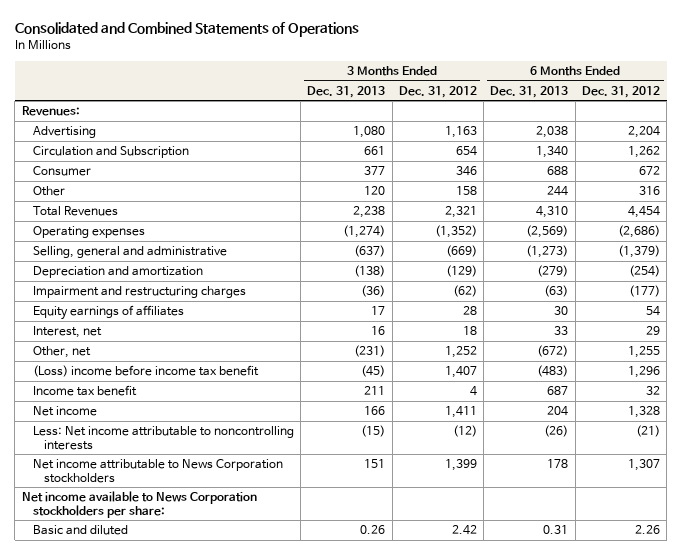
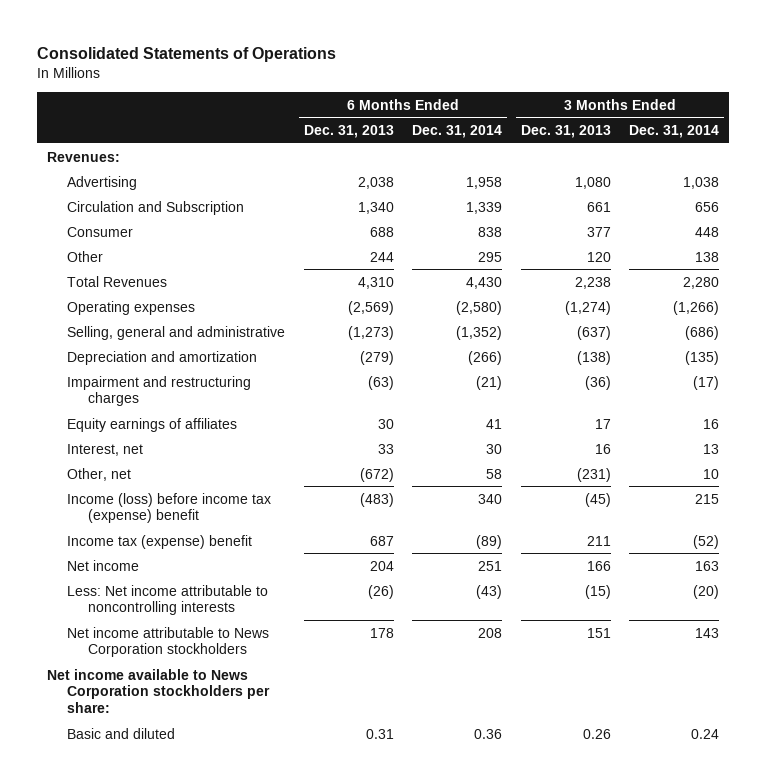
- Consolidated and Combined Statements of Operations
+ Consolidated Statements of Operations
- | 3 Months Ended Dec. 31, 2013 | 3 Months Ended Dec. 31, 2012 | 6 Months Ended Dec. 31, 2013 | 6 Months Ended Dec. 31, 2012
+ | 6 Months Ended Dec. 31, 2013 | 6 Months Ended Dec. 31, 2014 | 3 Months Ended Dec. 31, 2013 | 3 Months Ended Dec. 31, 2014
- (Loss) income before income tax benefit | (45) | 1,407 | (483) | 1,296
- Income tax benefit | 211 | 4 | 687 | 32
+ Income (loss) before income tax (expense) benefit | (483) | 340 | (45) | 215
+ Income tax (expense) benefit | 687 | (89) | 211 | (52)

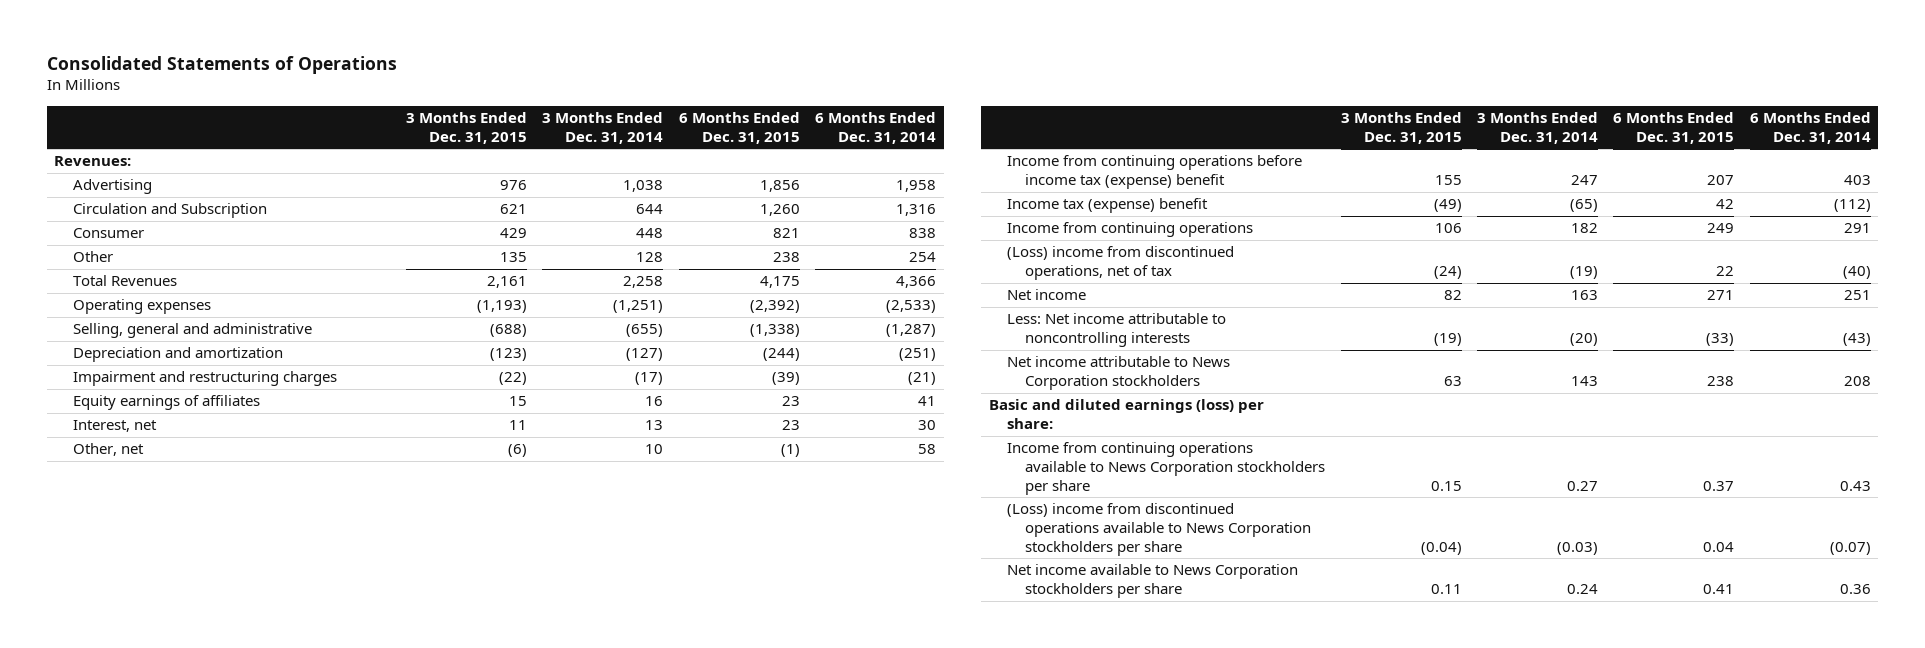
- | 6 Months Ended Dec. 31, 2013 | 6 Months Ended Dec. 31, 2014 | 3 Months Ended Dec. 31, 2013 | 3 Months Ended Dec. 31, 2014
+ | 3 Months Ended Dec. 31, 2015 | 3 Months Ended Dec. 31, 2014 | 6 Months Ended Dec. 31, 2015 | 6 Months Ended Dec. 31, 2014
- Circulation and Subscription | 1,340 | 1,339 | 661 | 656
+ Circulation and Subscription | 621 | 644 | 1,260 | 1,316
- Other | 244 | 295 | 120 | 138
- Total Revenues | 4,310 | 4,430 | 2,238 | 2,280
- Operating expenses | (2,569) | (2,580) | (1,274) | (1,266)
- Selling, general and administrative | (1,273) | (1,352) | (637) | (686)
- Depreciation and amortization | (279) | (266) | (138) | (135)
+ Other | 135 | 128 | 238 | 254
+ Total Revenues | 2,161 | 2,258 | 4,175 | 4,366
+ Operating expenses | (1,193) | (1,251) | (2,392) | (2,533)
+ Selling, general and administrative | (688) | (655) | (1,338) | (1,287)
+ Depreciation and amortization | (123) | (127) | (244) | (251)
- Income (loss) before income tax (expense) benefit | (483) | 340 | (45) | 215
- Income tax (expense) benefit | 687 | (89) | 211 | (52)
+ Income from continuing operations before income tax (expense) benefit | 155 | 247 | 207 | 403
+ Income tax (expense) benefit | (49) | (65) | 42 | (112)
+ Income from continuing operations | 106 | 182 | 249 | 291
+ (Loss) income from discontinued operations, net of tax | (24) | (19) | 22 | (40)
- Net income available to News Corporation stockholders per share:
- Basic and diluted | 0.31 | 0.36 | 0.26 | 0.24
+ Basic and diluted earnings (loss) per share:
+ Income from continuing operations available to News Corporation stockholders per share | 0.15 | 0.27 | 0.37 | 0.43
+ (Loss) income from discontinued operations available to News Corporation stockholders per share | (0.04) | (0.03) | 0.04 | (0.07)
+ Net income available to News Corporation stockholders per share | 0.11 | 0.24 | 0.41 | 0.36

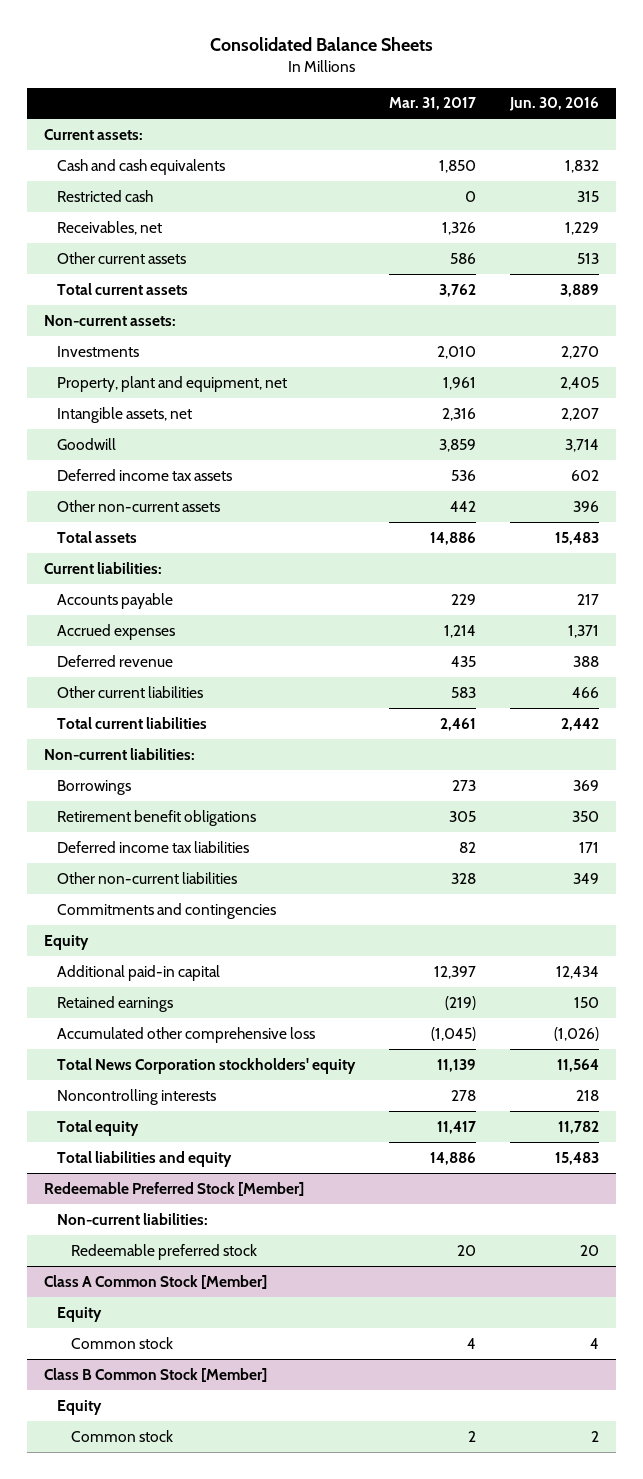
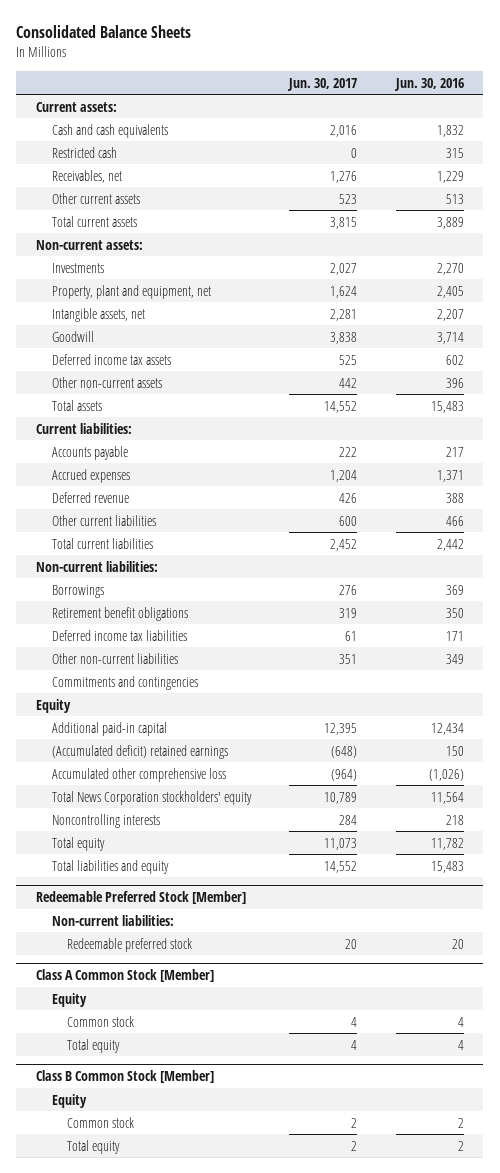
- | Mar. 31, 2017 | Jun. 30, 2016
+ | Jun. 30, 2017 | Jun. 30, 2016
- Retained earnings | (219) | 150
+ (Accumulated deficit) retained earnings | (648) | 150
@ Class A Common Stock [Member]
+ Total equity | 4 | 4
@ Class B Common Stock [Member]
+ Total equity | 2 | 2

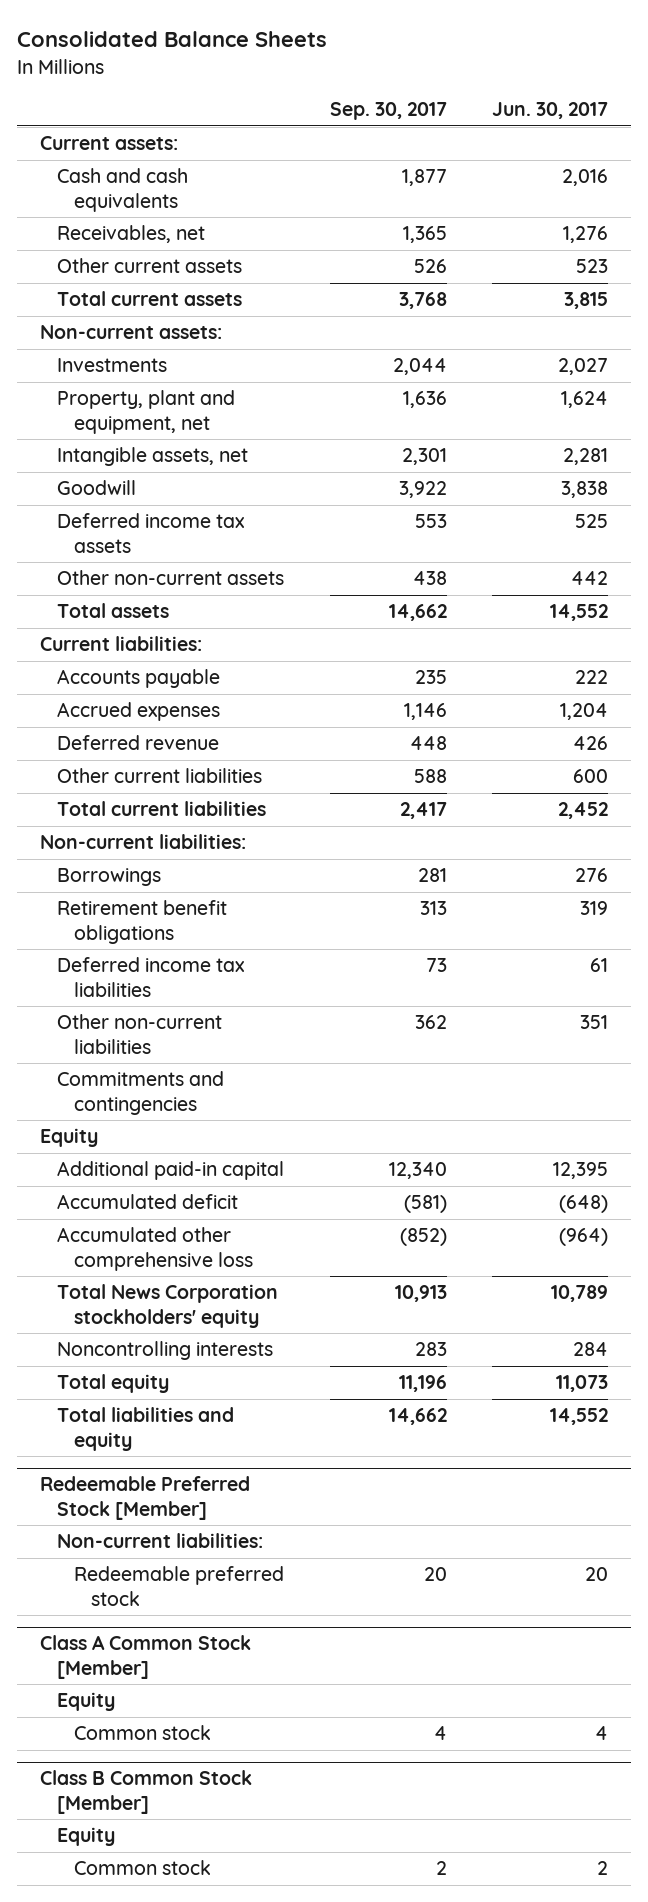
- | Jun. 30, 2017 | Jun. 30, 2016
+ | Sep. 30, 2017 | Jun. 30, 2017
- Restricted cash | 0 | 315
- (Accumulated deficit) retained earnings | (648) | 150
+ Accumulated deficit | (581) | (648)
@ Class A Common Stock [Member]
- Total equity | 4 | 4
@ Class B Common Stock [Member]
- Total equity | 2 | 2

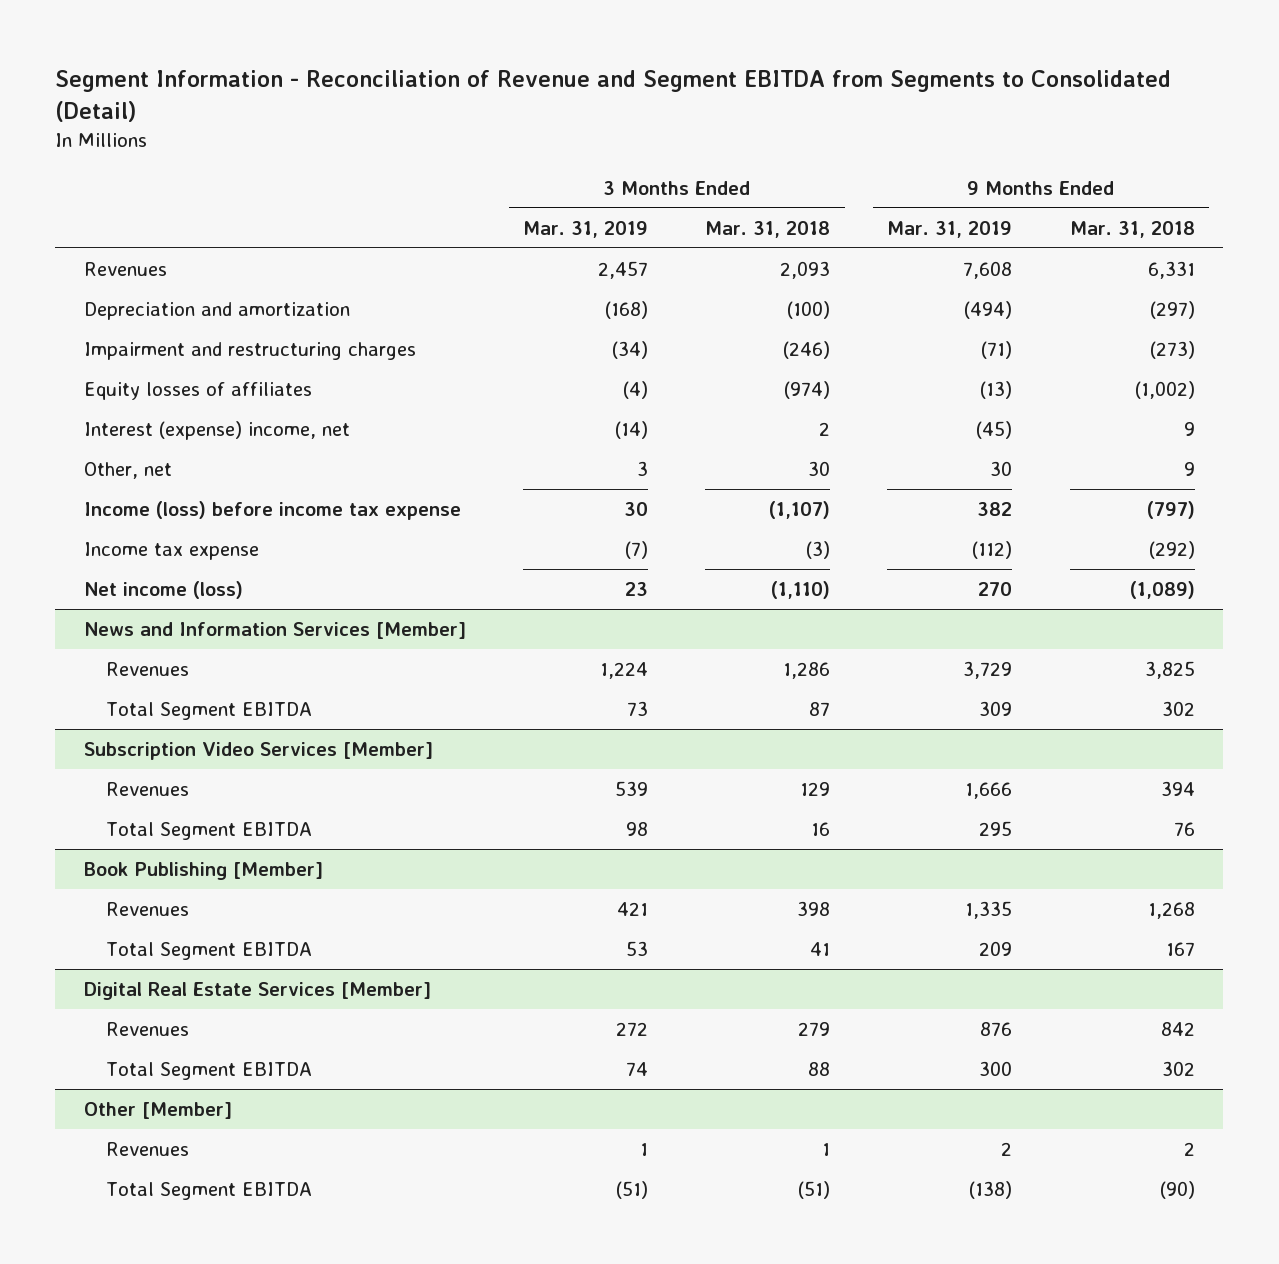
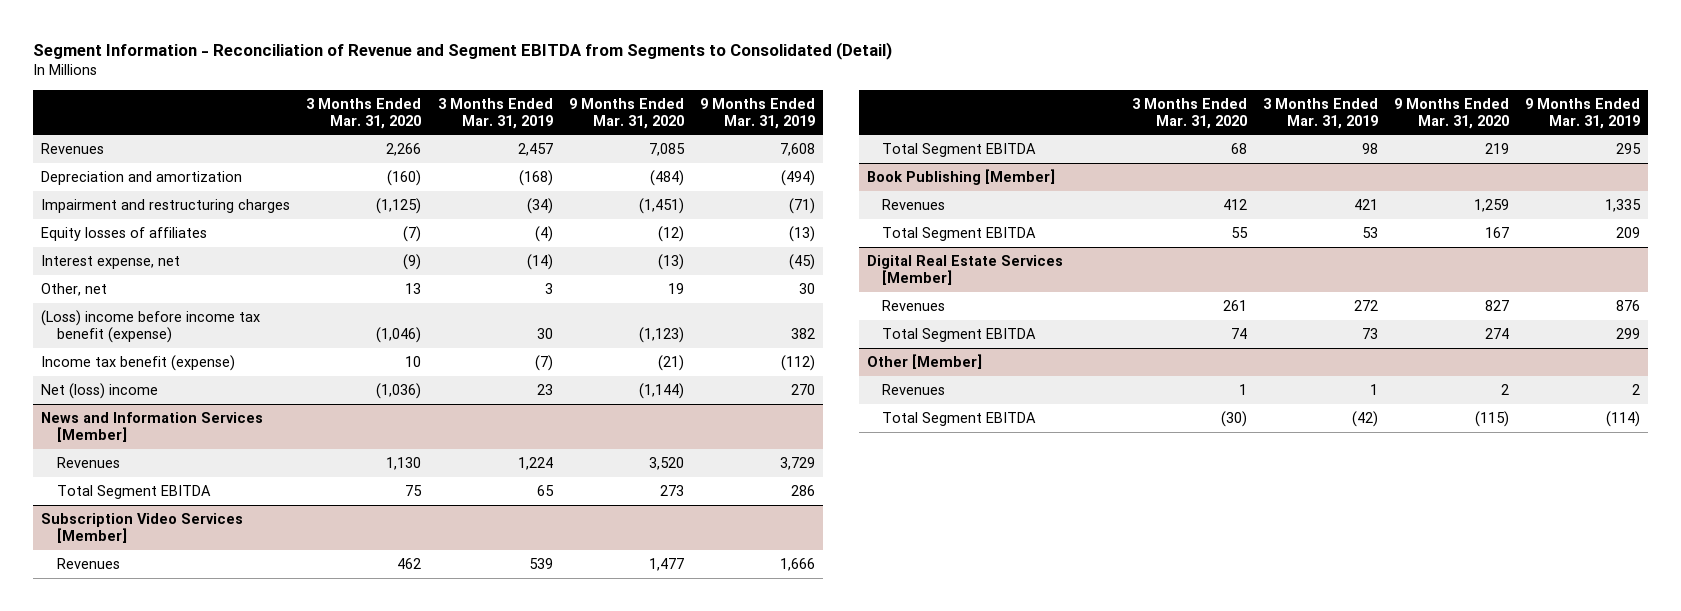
- | 3 Months Ended Mar. 31, 2019 | 3 Months Ended Mar. 31, 2018 | 9 Months Ended Mar. 31, 2019 | 9 Months Ended Mar. 31, 2018
+ | 3 Months Ended Mar. 31, 2020 | 3 Months Ended Mar. 31, 2019 | 9 Months Ended Mar. 31, 2020 | 9 Months Ended Mar. 31, 2019
- Interest (expense) income, net | (14) | 2 | (45) | 9
+ Interest expense, net | (9) | (14) | (13) | (45)
- Income (loss) before income tax expense | 30 | (1,107) | 382 | (797)
- Income tax expense | (7) | (3) | (112) | (292)
- Net income (loss) | 23 | (1,110) | 270 | (1,089)
+ (Loss) income before income tax benefit (expense) | (1,046) | 30 | (1,123) | 382
+ Income tax benefit (expense) | 10 | (7) | (21) | (112)
+ Net (loss) income | (1,036) | 23 | (1,144) | 270
@ News and Information Services [Member]
- Total Segment EBITDA | 73 | 87 | 309 | 302
+ Total Segment EBITDA | 75 | 65 | 273 | 286
@ Digital Real Estate Services [Member]
- Total Segment EBITDA | 74 | 88 | 300 | 302
+ Total Segment EBITDA | 74 | 73 | 274 | 299
@ Other [Member]
- Total Segment EBITDA | (51) | (51) | (138) | (90)
+ Total Segment EBITDA | (30) | (42) | (115) | (114)

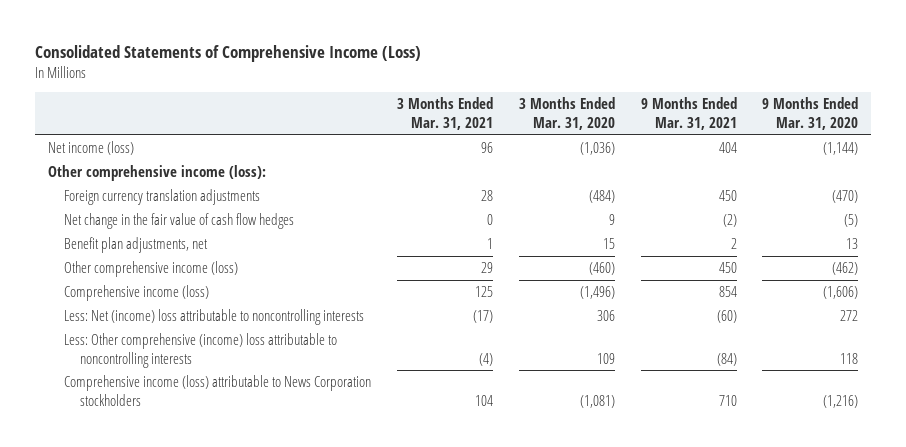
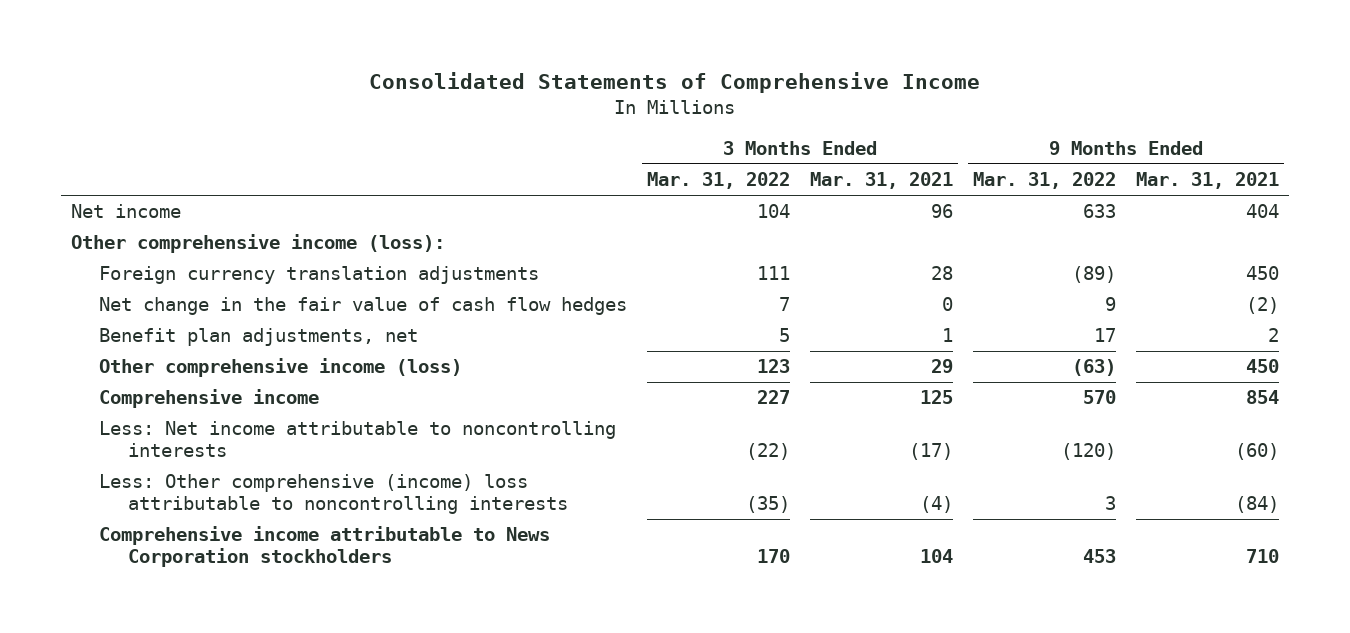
- Consolidated Statements of Comprehensive Income (Loss)
+ Consolidated Statements of Comprehensive Income
- | 3 Months Ended Mar. 31, 2021 | 3 Months Ended Mar. 31, 2020 | 9 Months Ended Mar. 31, 2021 | 9 Months Ended Mar. 31, 2020
+ | 3 Months Ended Mar. 31, 2022 | 3 Months Ended Mar. 31, 2021 | 9 Months Ended Mar. 31, 2022 | 9 Months Ended Mar. 31, 2021
- Net income (loss) | 96 | (1,036) | 404 | (1,144)
+ Net income | 104 | 96 | 633 | 404
- Comprehensive income (loss) | 125 | (1,496) | 854 | (1,606)
- Less: Net (income) loss attributable to noncontrolling interests | (17) | 306 | (60) | 272
+ Comprehensive income | 227 | 125 | 570 | 854
+ Less: Net income attributable to noncontrolling interests | (22) | (17) | (120) | (60)
- Comprehensive income (loss) attributable to News Corporation stockholders | 104 | (1,081) | 710 | (1,216)
+ Comprehensive income attributable to News Corporation stockholders | 170 | 104 | 453 | 710

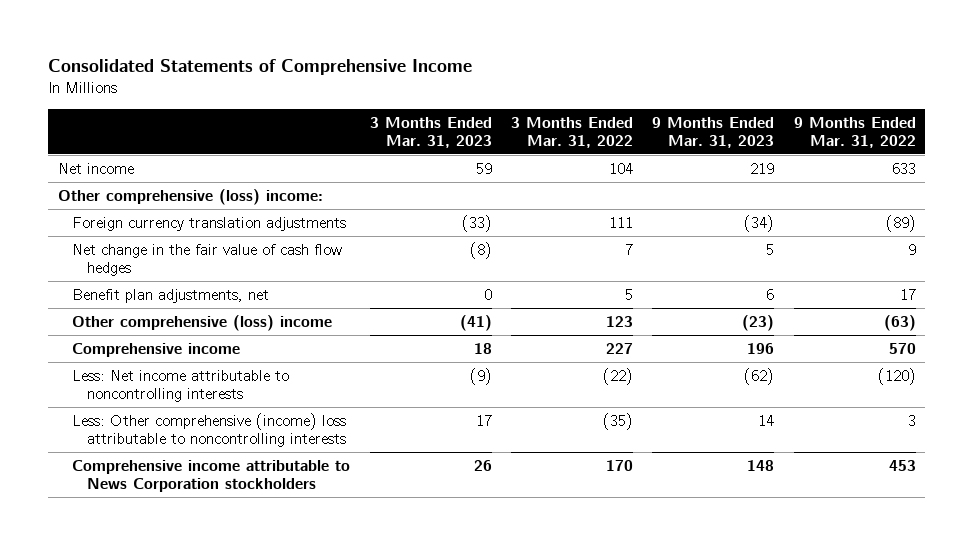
- | 3 Months Ended Mar. 31, 2022 | 3 Months Ended Mar. 31, 2021 | 9 Months Ended Mar. 31, 2022 | 9 Months Ended Mar. 31, 2021
+ | 3 Months Ended Mar. 31, 2023 | 3 Months Ended Mar. 31, 2022 | 9 Months Ended Mar. 31, 2023 | 9 Months Ended Mar. 31, 2022
- Other comprehensive income (loss):
+ Other comprehensive (loss) income:
- Other comprehensive income (loss) | 123 | 29 | (63) | 450
+ Other comprehensive (loss) income | (41) | 123 | (23) | (63)

